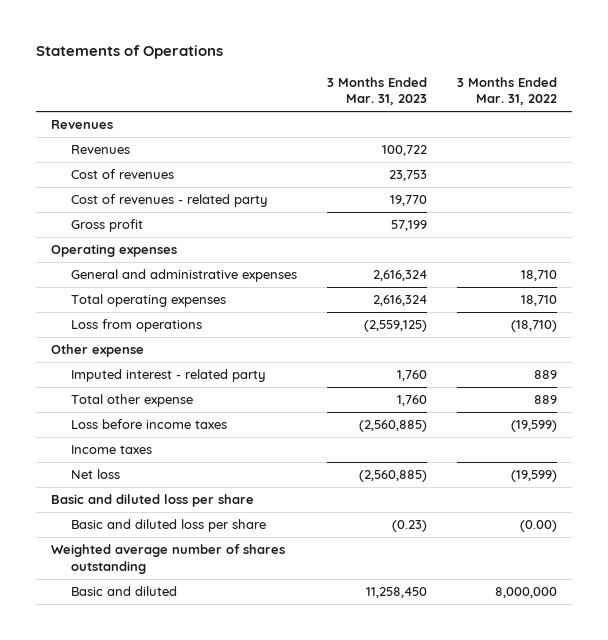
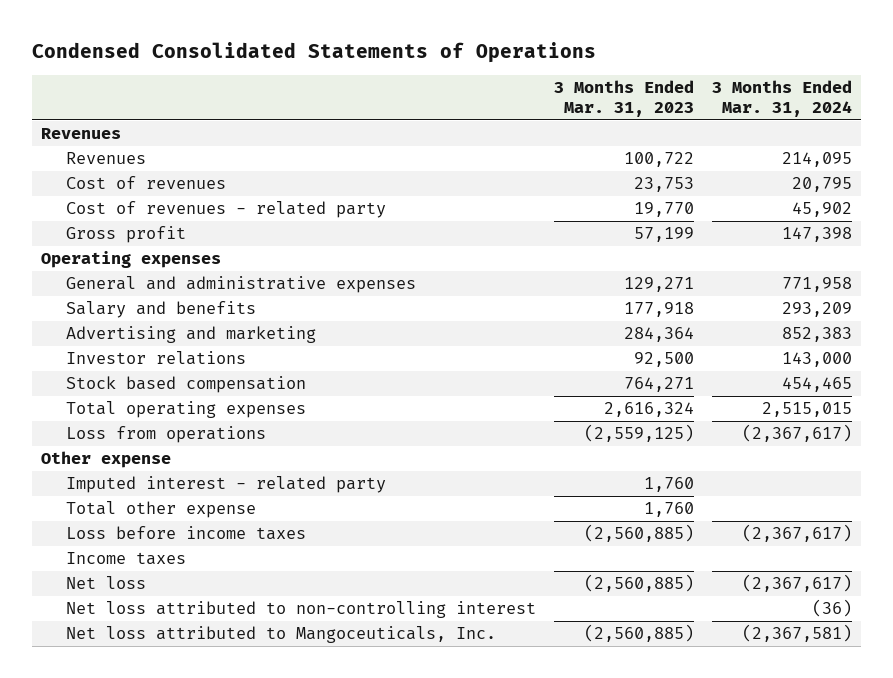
- Statements of Operations
+ Condensed Consolidated Statements of Operations
- | 3 Months Ended Mar. 31, 2023 | 3 Months Ended Mar. 31, 2022
+ | 3 Months Ended Mar. 31, 2023 | 3 Months Ended Mar. 31, 2024
- General and administrative expenses | 2,616,324 | 18,710
+ General and administrative expenses | 129,271 | 771,958
+ Salary and benefits | 177,918 | 293,209
+ Advertising and marketing | 284,364 | 852,383
+ Investor relations | 92,500 | 143,000
+ Stock based compensation | 764,271 | 454,465
- Basic and diluted loss per share
- Basic and diluted loss per share | (0.23) | (0.00)
- Weighted average number of shares outstanding
- Basic and diluted | 11,258,450 | 8,000,000
+ Net loss attributed to non-controlling interest | | (36)
+ Net loss attributed to Mangoceuticals, Inc. | (2,560,885) | (2,367,581)

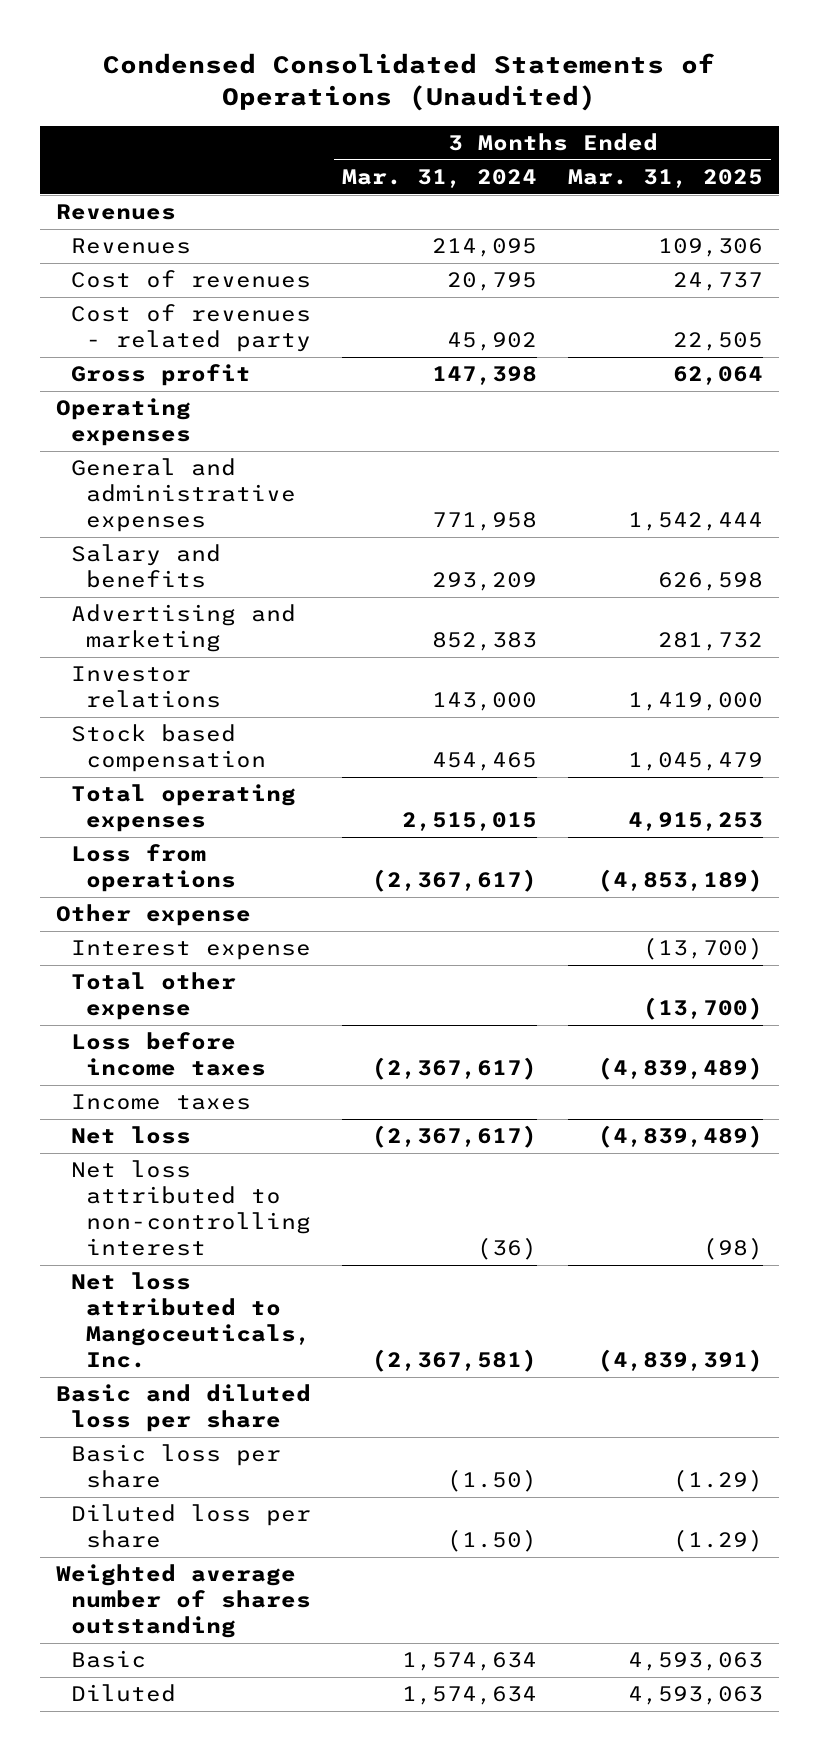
- Condensed Consolidated Statements of Operations
+ Condensed Consolidated Statements of Operations (Unaudited)
- | 3 Months Ended Mar. 31, 2023 | 3 Months Ended Mar. 31, 2024
+ | 3 Months Ended Mar. 31, 2024 | 3 Months Ended Mar. 31, 2025
- Imputed interest - related party | 1,760 |
+ Interest expense | | (13,700)
+ Basic and diluted loss per share
+ Basic loss per share | (1.50) | (1.29)
+ Diluted loss per share | (1.50) | (1.29)
+ Weighted average number of shares outstanding
+ Basic | 1,574,634 | 4,593,063
+ Diluted | 1,574,634 | 4,593,063

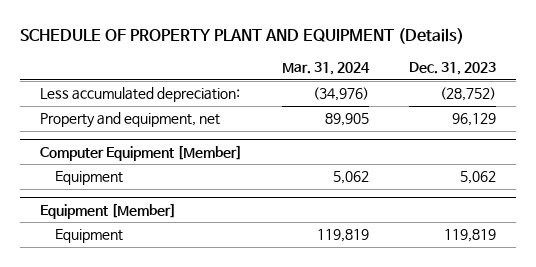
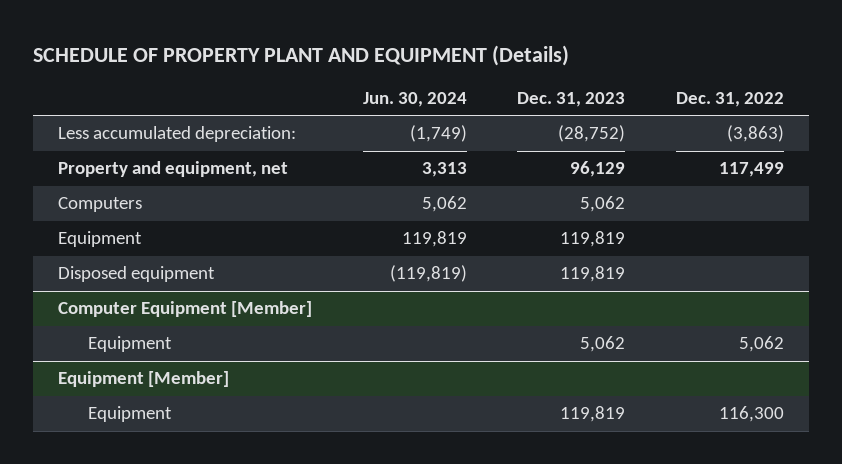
- | Mar. 31, 2024 | Dec. 31, 2023
+ | Jun. 30, 2024 | Dec. 31, 2023 | Dec. 31, 2022
+ Computers | 5,062 | 5,062 |
+ Equipment | 119,819 | 119,819 |
+ Disposed equipment | (119,819) | 119,819 |

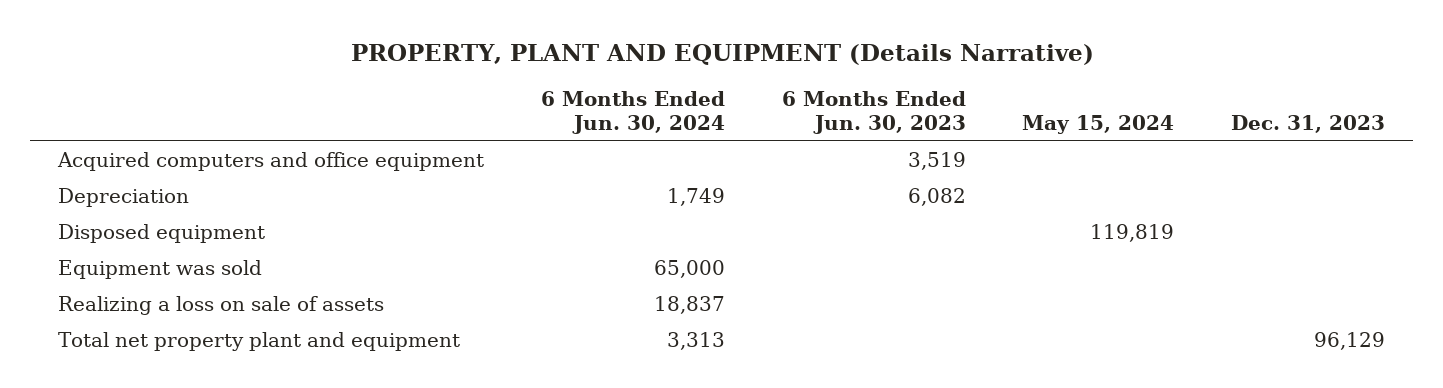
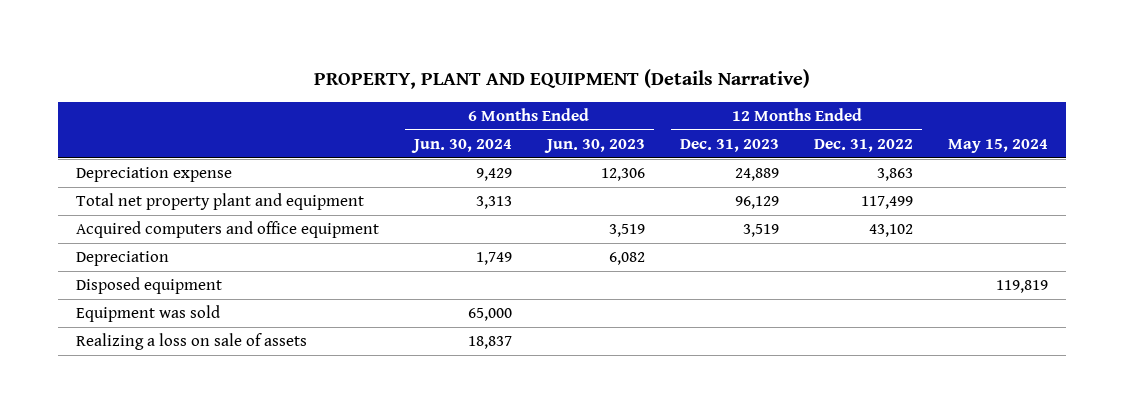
- | 6 Months Ended Jun. 30, 2024 | 6 Months Ended Jun. 30, 2023 | May 15, 2024 | Dec. 31, 2023
+ | 6 Months Ended Jun. 30, 2024 | 6 Months Ended Jun. 30, 2023 | 12 Months Ended Dec. 31, 2023 | 12 Months Ended Dec. 31, 2022 | May 15, 2024
+ Depreciation expense | 9,429 | 12,306 | 24,889 | 3,863 |
moved up: Total net property plant and equipment | 3,313 | | 96,129 | 117,499 |

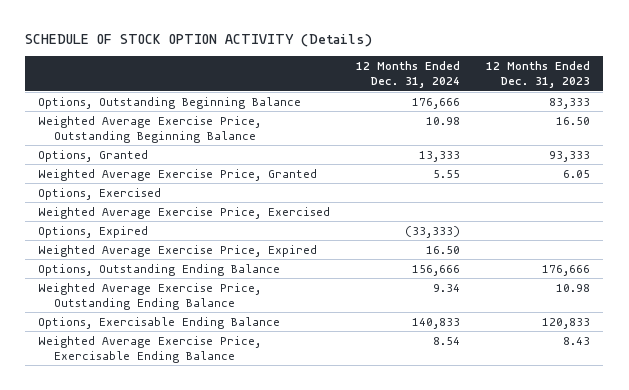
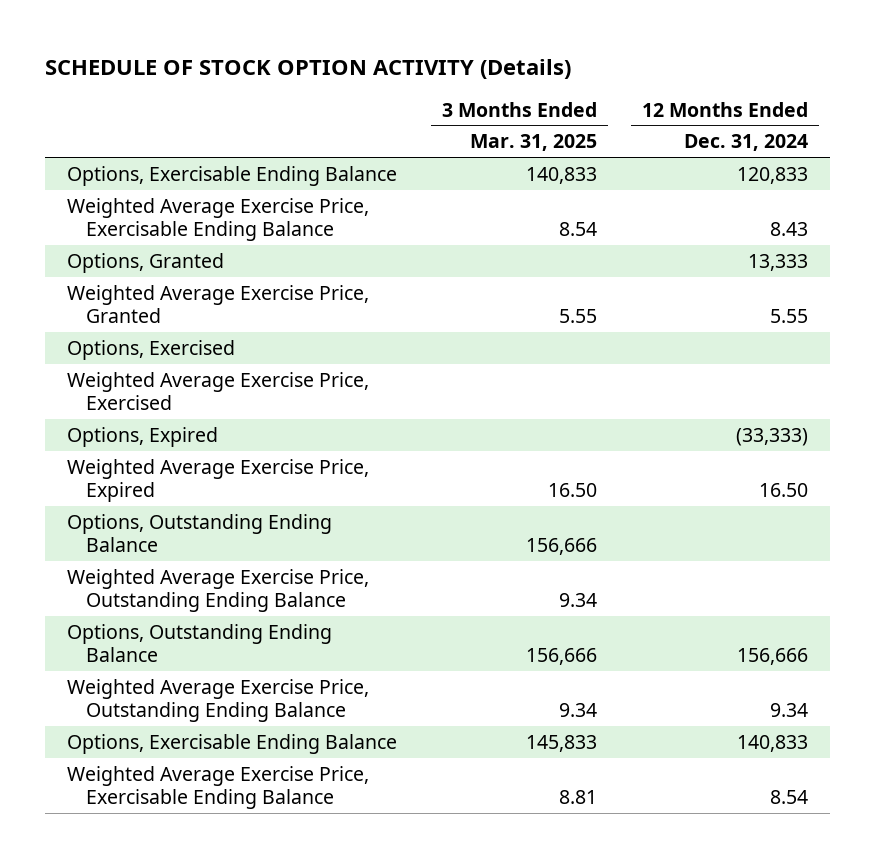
- | 12 Months Ended Dec. 31, 2024 | 12 Months Ended Dec. 31, 2023
+ | 3 Months Ended Mar. 31, 2025 | 12 Months Ended Dec. 31, 2024
- Options, Outstanding Beginning Balance | 176,666 | 83,333
- Weighted Average Exercise Price, Outstanding Beginning Balance | 10.98 | 16.50
+ Options, Exercisable Ending Balance | 140,833 | 120,833
+ Weighted Average Exercise Price, Exercisable Ending Balance | 8.54 | 8.43
+ Options, Outstanding Ending Balance | 156,666 |
+ Weighted Average Exercise Price, Outstanding Ending Balance | 9.34 |

